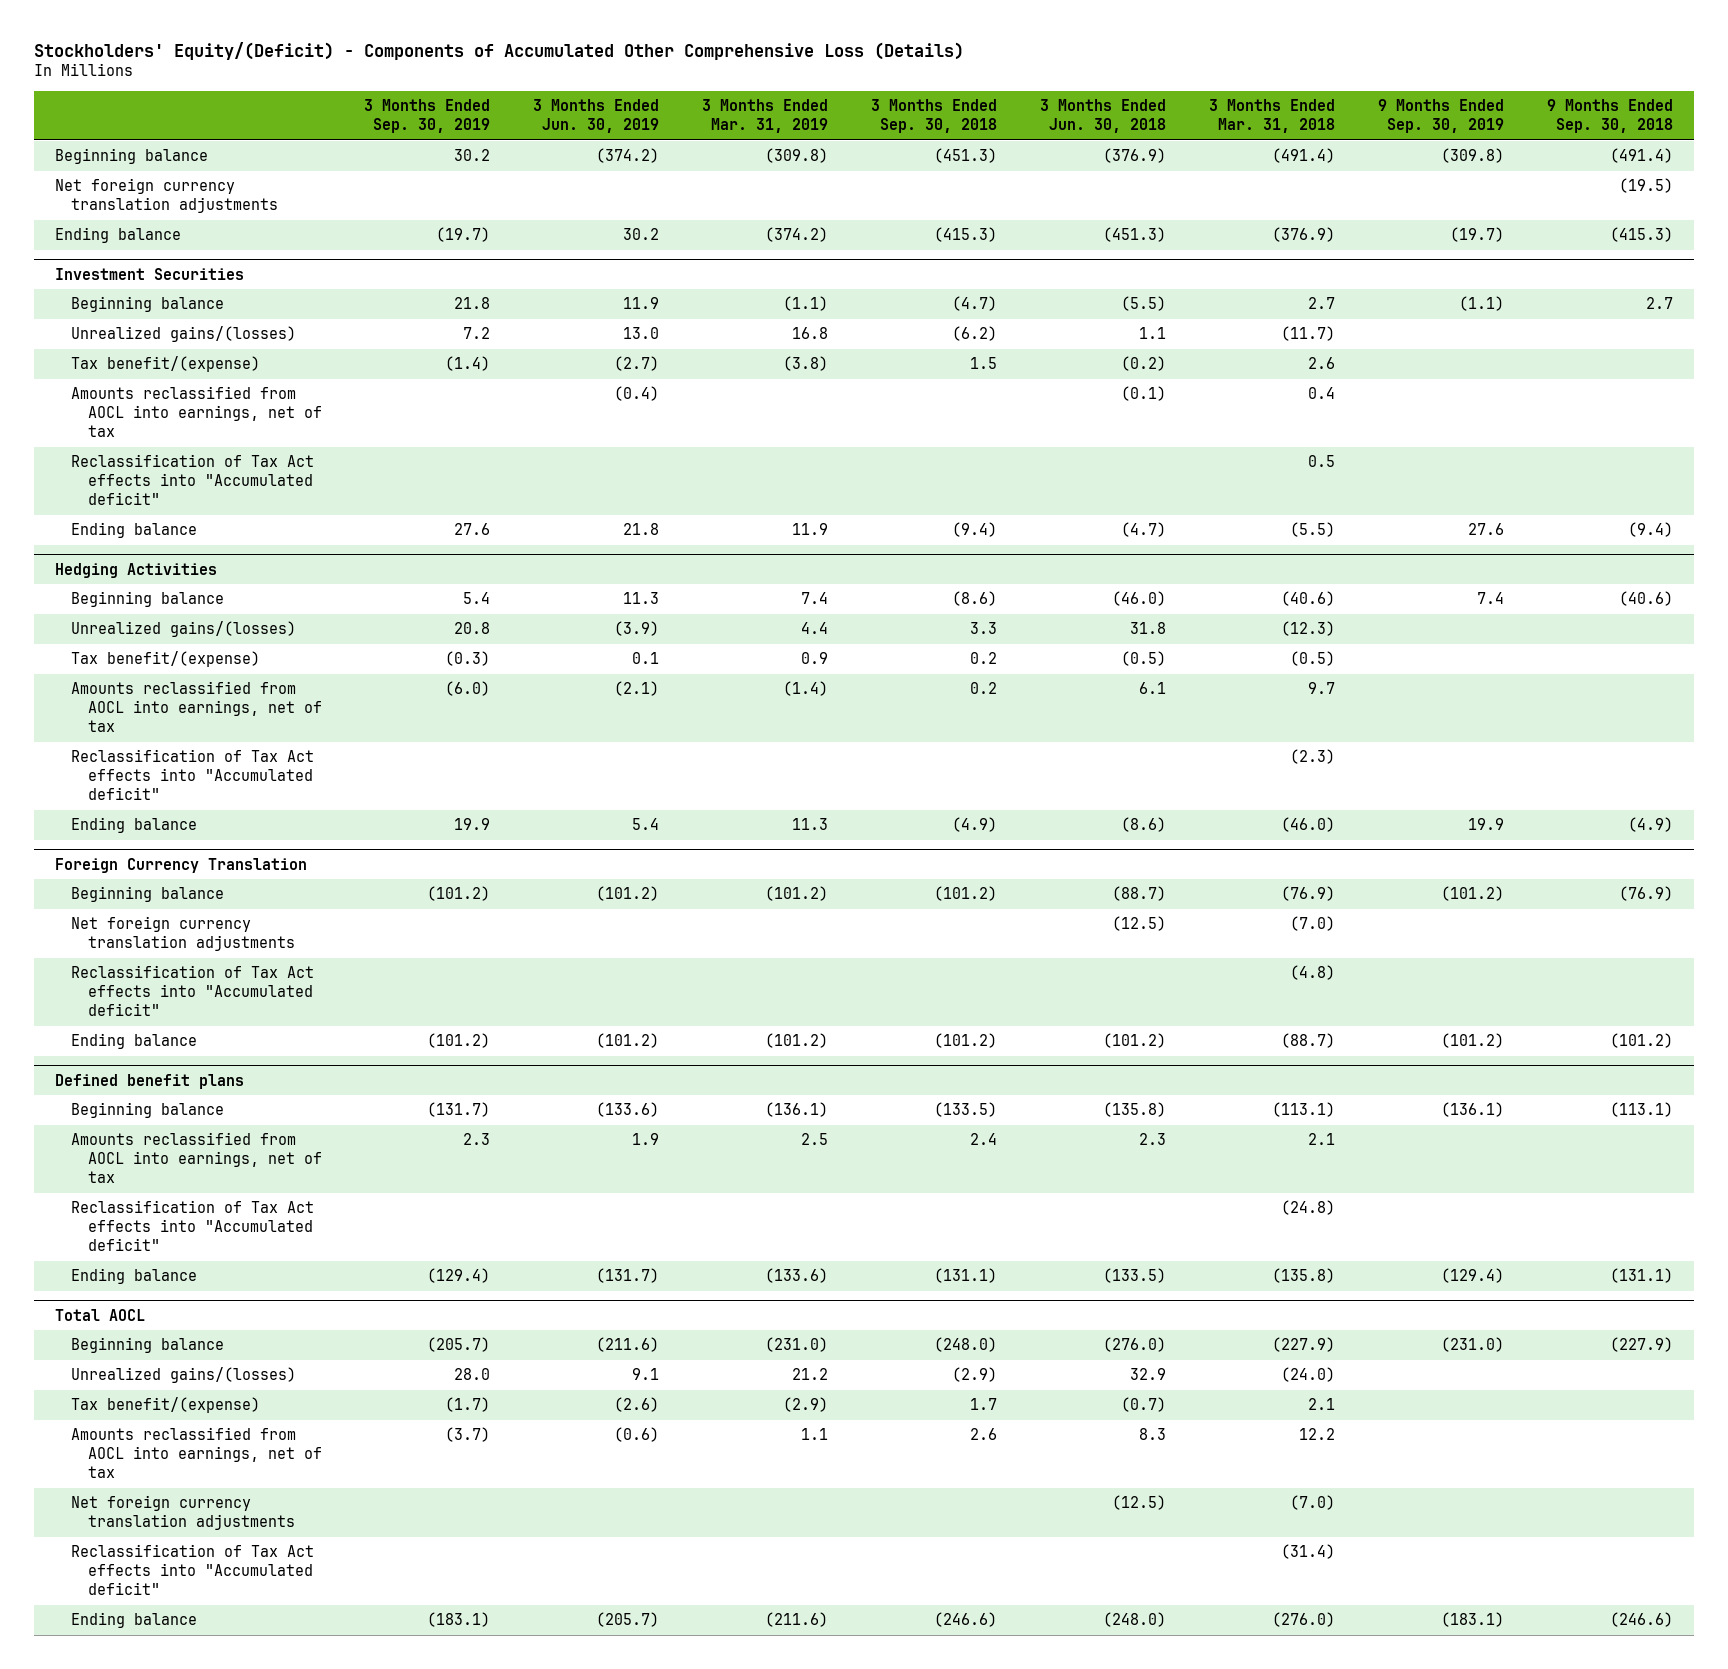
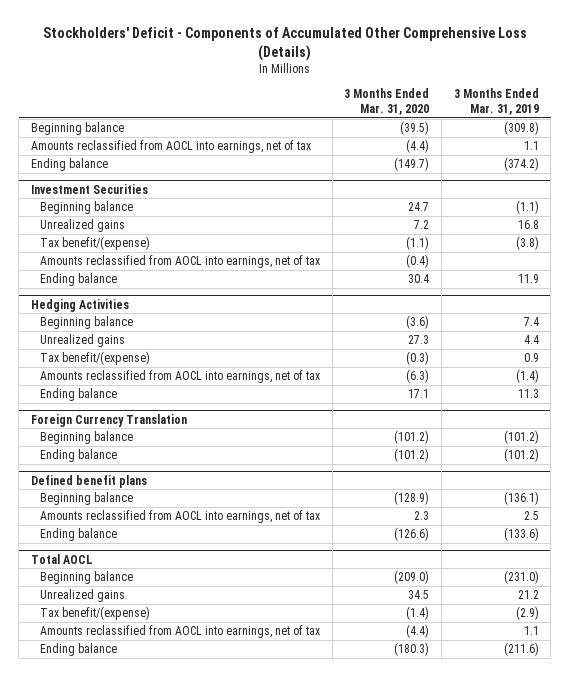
- Stockholders' Equity/(Deficit) - Components of Accumulated Other Comprehensive Loss (Details)
+ Stockholders' Deficit - Components of Accumulated Other Comprehensive Loss (Details)
- | 3 Months Ended Sep. 30, 2019 | 3 Months Ended Jun. 30, 2019 | 3 Months Ended Mar. 31, 2019 | 3 Months Ended Sep. 30, 2018 | 3 Months Ended Jun. 30, 2018 | 3 Months Ended Mar. 31, 2018 | 9 Months Ended Sep. 30, 2019 | 9 Months Ended Sep. 30, 2018
+ | 3 Months Ended Mar. 31, 2020 | 3 Months Ended Mar. 31, 2019
- Net foreign currency translation adjustments | | | | | | | | (19.5)
+ Amounts reclassified from AOCL into earnings, net of tax | (4.4) | 1.1
@ Investment Securities
- Unrealized gains/(losses) | 7.2 | 13.0 | 16.8 | (6.2) | 1.1 | (11.7) | |
+ Unrealized gains | 7.2 | 16.8
- Reclassification of Tax Act effects into "Accumulated deficit" | | | | | | 0.5 | |
@ Hedging Activities
- Unrealized gains/(losses) | 20.8 | (3.9) | 4.4 | 3.3 | 31.8 | (12.3) | |
+ Unrealized gains | 27.3 | 4.4
- Reclassification of Tax Act effects into "Accumulated deficit" | | | | | | (2.3) | |
@ Foreign Currency Translation
- Net foreign currency translation adjustments | | | | | (12.5) | (7.0) | |
- Reclassification of Tax Act effects into "Accumulated deficit" | | | | | | (4.8) | |
@ Defined benefit plans
- Reclassification of Tax Act effects into "Accumulated deficit" | | | | | | (24.8) | |
@ Total AOCL
- Unrealized gains/(losses) | 28.0 | 9.1 | 21.2 | (2.9) | 32.9 | (24.0) | |
+ Unrealized gains | 34.5 | 21.2
- Net foreign currency translation adjustments | | | | | (12.5) | (7.0) | |
- Reclassification of Tax Act effects into "Accumulated deficit" | | | | | | (31.4) | |

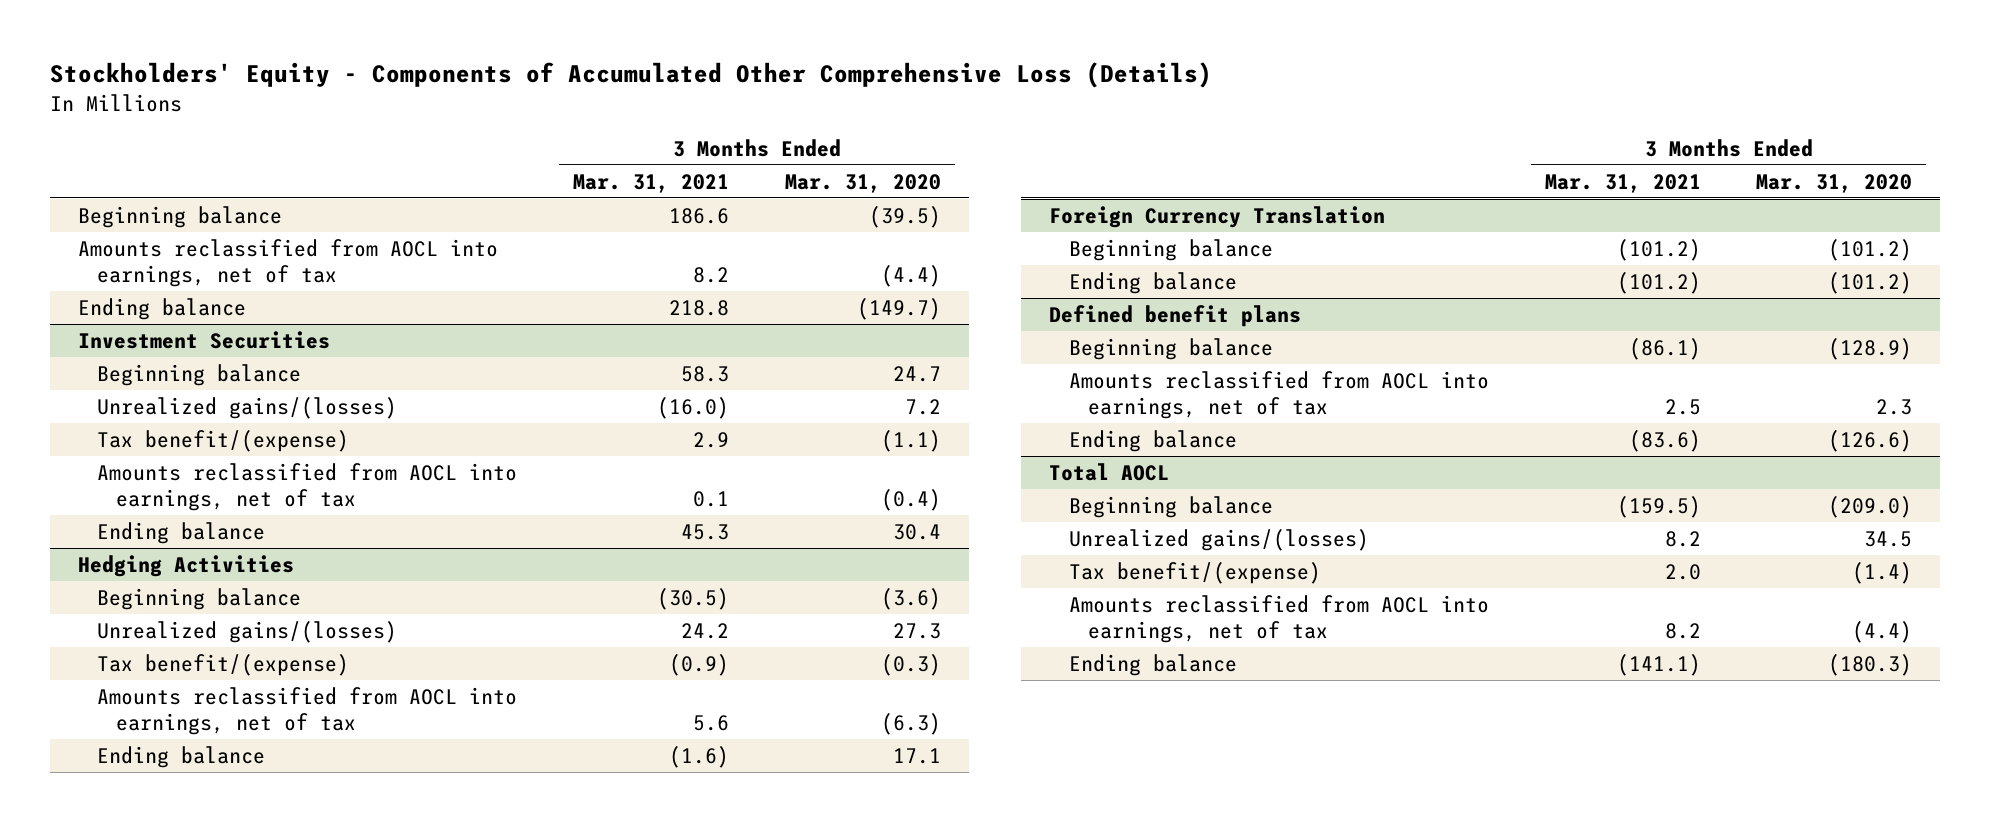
- Stockholders' Deficit - Components of Accumulated Other Comprehensive Loss (Details)
+ Stockholders' Equity - Components of Accumulated Other Comprehensive Loss (Details)
- | 3 Months Ended Mar. 31, 2020 | 3 Months Ended Mar. 31, 2019
+ | 3 Months Ended Mar. 31, 2021 | 3 Months Ended Mar. 31, 2020
@ Investment Securities
- Unrealized gains | 7.2 | 16.8
+ Unrealized gains/(losses) | (16.0) | 7.2
@ Hedging Activities
- Unrealized gains | 27.3 | 4.4
+ Unrealized gains/(losses) | 24.2 | 27.3
@ Total AOCL
- Unrealized gains | 34.5 | 21.2
+ Unrealized gains/(losses) | 8.2 | 34.5

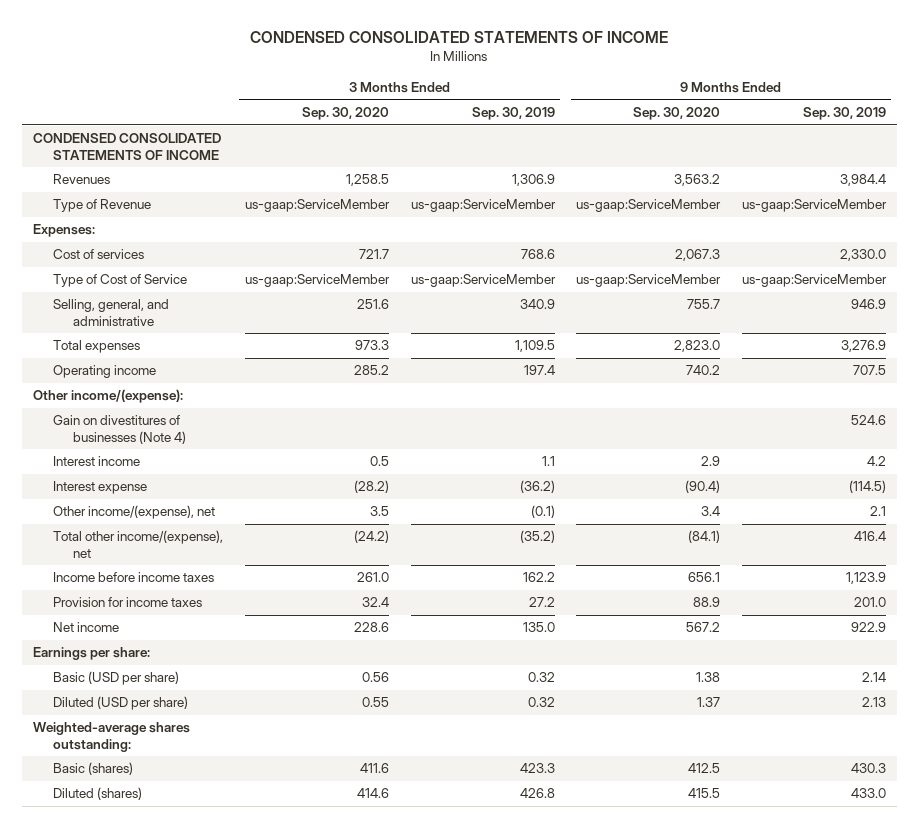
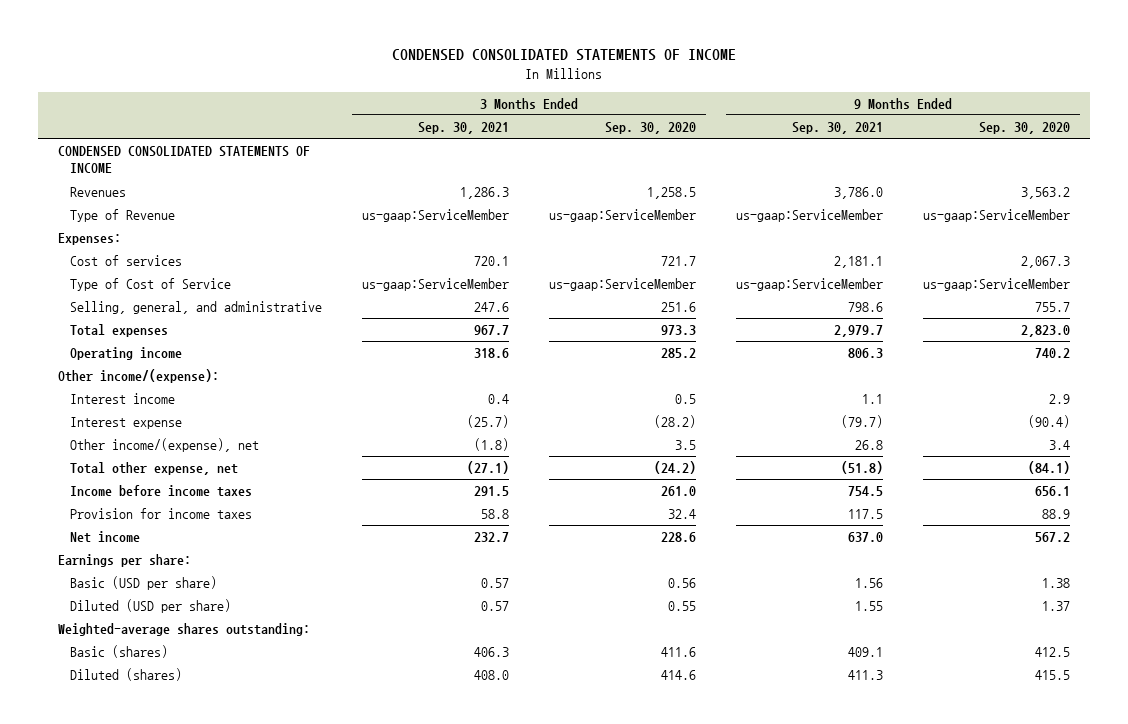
- | 3 Months Ended Sep. 30, 2020 | 3 Months Ended Sep. 30, 2019 | 9 Months Ended Sep. 30, 2020 | 9 Months Ended Sep. 30, 2019
+ | 3 Months Ended Sep. 30, 2021 | 3 Months Ended Sep. 30, 2020 | 9 Months Ended Sep. 30, 2021 | 9 Months Ended Sep. 30, 2020
- Gain on divestitures of businesses (Note 4) | | | | 524.6
- Total other income/(expense), net | (24.2) | (35.2) | (84.1) | 416.4
+ Total other expense, net | (27.1) | (24.2) | (51.8) | (84.1)

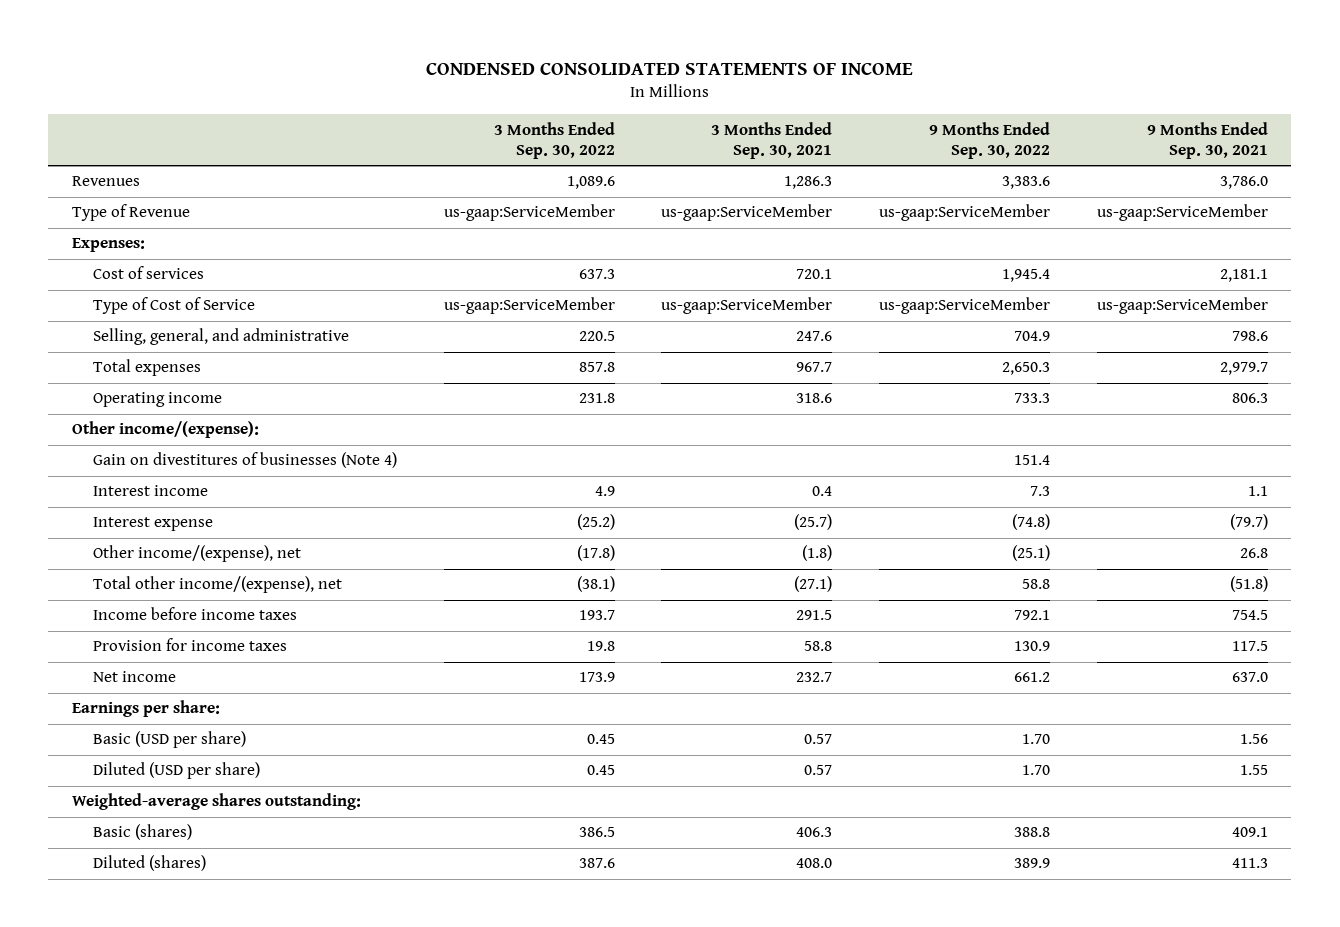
- | 3 Months Ended Sep. 30, 2021 | 3 Months Ended Sep. 30, 2020 | 9 Months Ended Sep. 30, 2021 | 9 Months Ended Sep. 30, 2020
+ | 3 Months Ended Sep. 30, 2022 | 3 Months Ended Sep. 30, 2021 | 9 Months Ended Sep. 30, 2022 | 9 Months Ended Sep. 30, 2021
- CONDENSED CONSOLIDATED STATEMENTS OF INCOME
+ Gain on divestitures of businesses (Note 4) | | | 151.4 |
- Total other expense, net | (27.1) | (24.2) | (51.8) | (84.1)
+ Total other income/(expense), net | (38.1) | (27.1) | 58.8 | (51.8)

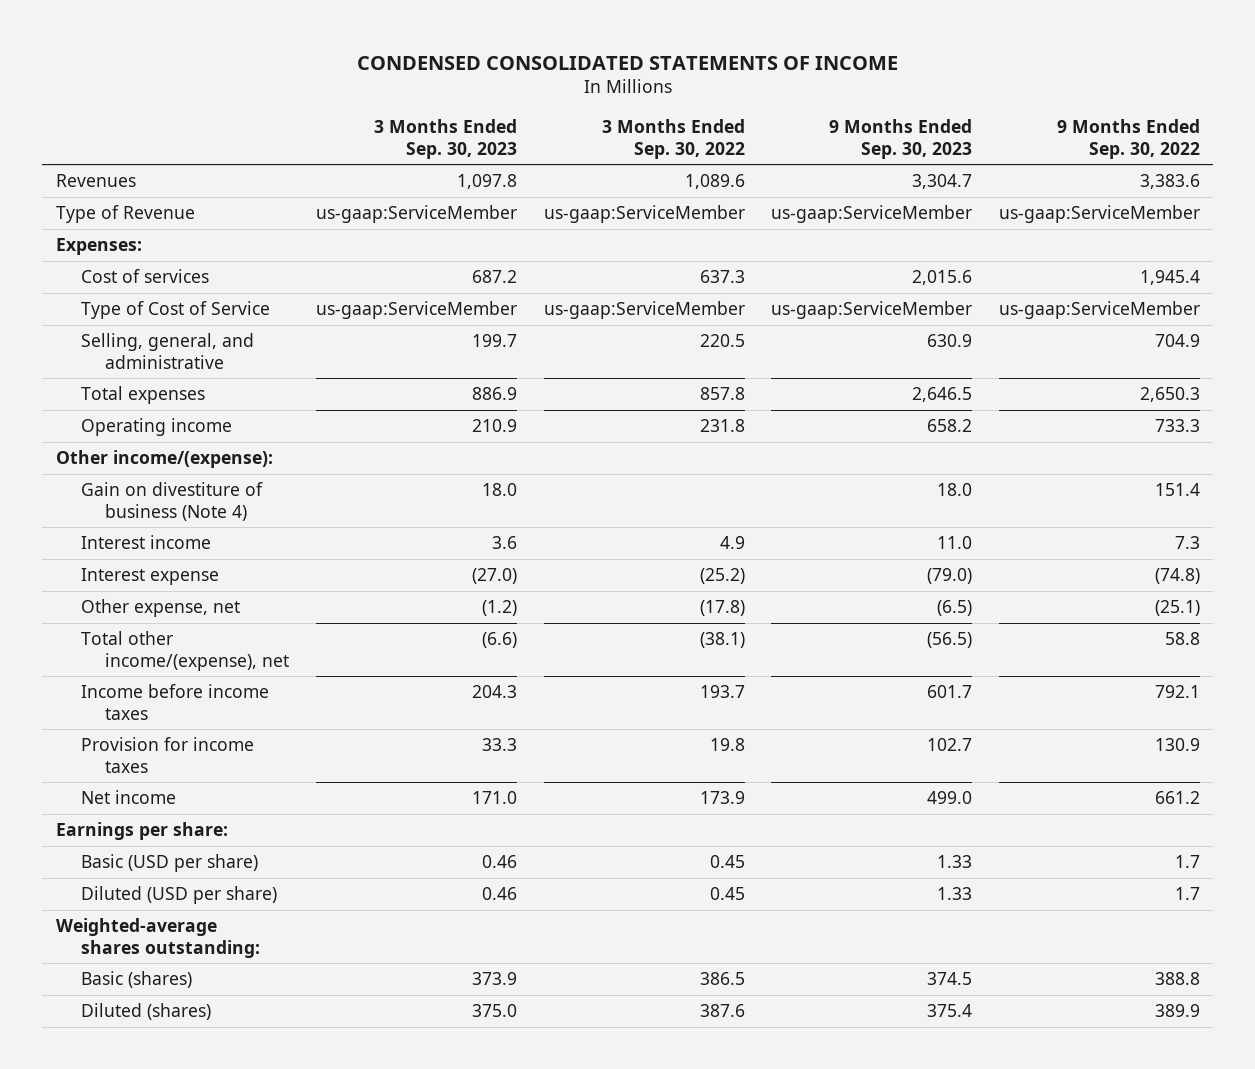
- | 3 Months Ended Sep. 30, 2022 | 3 Months Ended Sep. 30, 2021 | 9 Months Ended Sep. 30, 2022 | 9 Months Ended Sep. 30, 2021
+ | 3 Months Ended Sep. 30, 2023 | 3 Months Ended Sep. 30, 2022 | 9 Months Ended Sep. 30, 2023 | 9 Months Ended Sep. 30, 2022
- Gain on divestitures of businesses (Note 4) | | | 151.4 |
+ Gain on divestiture of business (Note 4) | 18.0 | | 18.0 | 151.4
- Other income/(expense), net | (17.8) | (1.8) | (25.1) | 26.8
+ Other expense, net | (1.2) | (17.8) | (6.5) | (25.1)
- Basic (USD per share) | 0.45 | 0.57 | 1.70 | 1.56
- Diluted (USD per share) | 0.45 | 0.57 | 1.70 | 1.55
+ Basic (USD per share) | 0.46 | 0.45 | 1.33 | 1.7
+ Diluted (USD per share) | 0.46 | 0.45 | 1.33 | 1.7

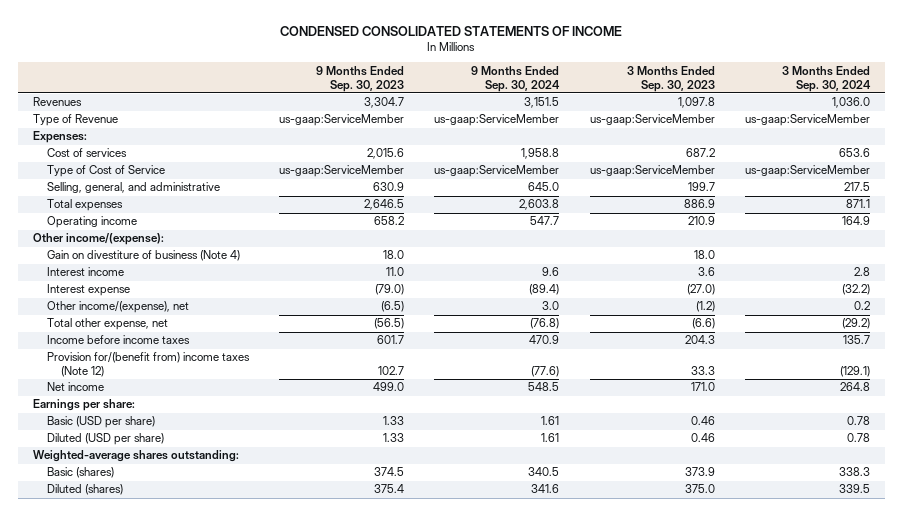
- | 3 Months Ended Sep. 30, 2023 | 3 Months Ended Sep. 30, 2022 | 9 Months Ended Sep. 30, 2023 | 9 Months Ended Sep. 30, 2022
+ | 9 Months Ended Sep. 30, 2023 | 9 Months Ended Sep. 30, 2024 | 3 Months Ended Sep. 30, 2023 | 3 Months Ended Sep. 30, 2024
- Other expense, net | (1.2) | (17.8) | (6.5) | (25.1)
- Total other income/(expense), net | (6.6) | (38.1) | (56.5) | 58.8
+ Other income/(expense), net | (6.5) | 3.0 | (1.2) | 0.2
+ Total other expense, net | (56.5) | (76.8) | (6.6) | (29.2)
- Provision for income taxes | 33.3 | 19.8 | 102.7 | 130.9
+ Provision for/(benefit from) income taxes (Note 12) | 102.7 | (77.6) | 33.3 | (129.1)

